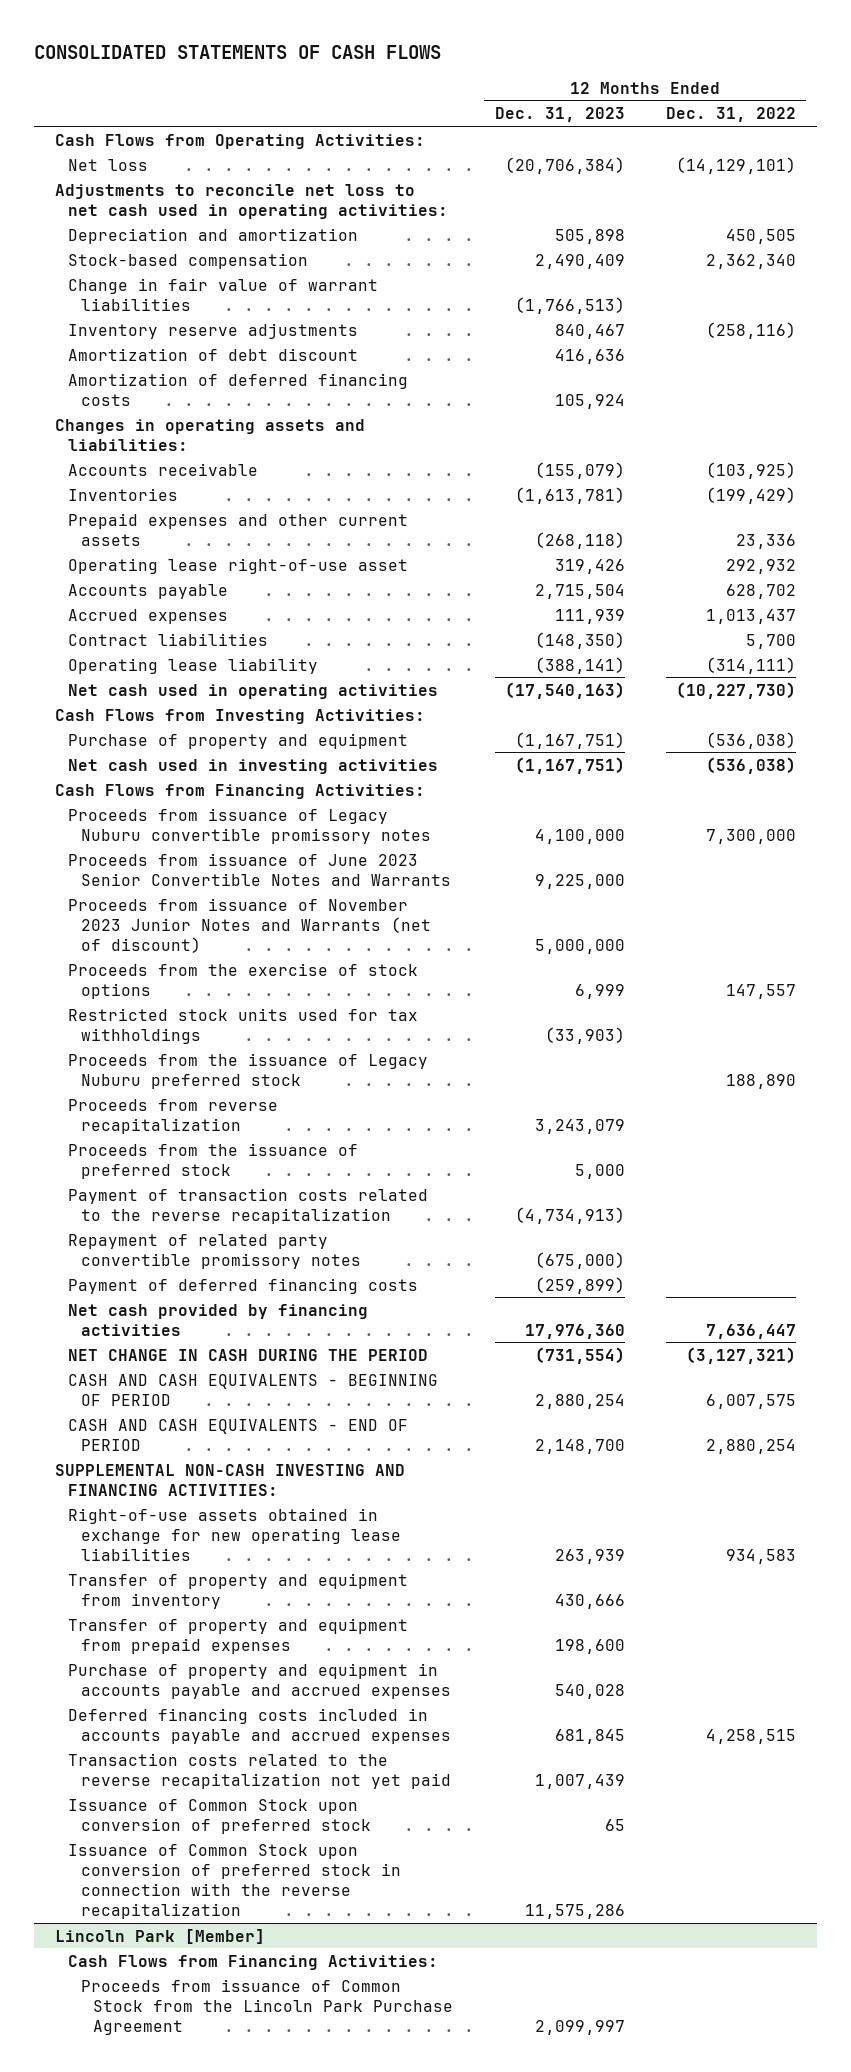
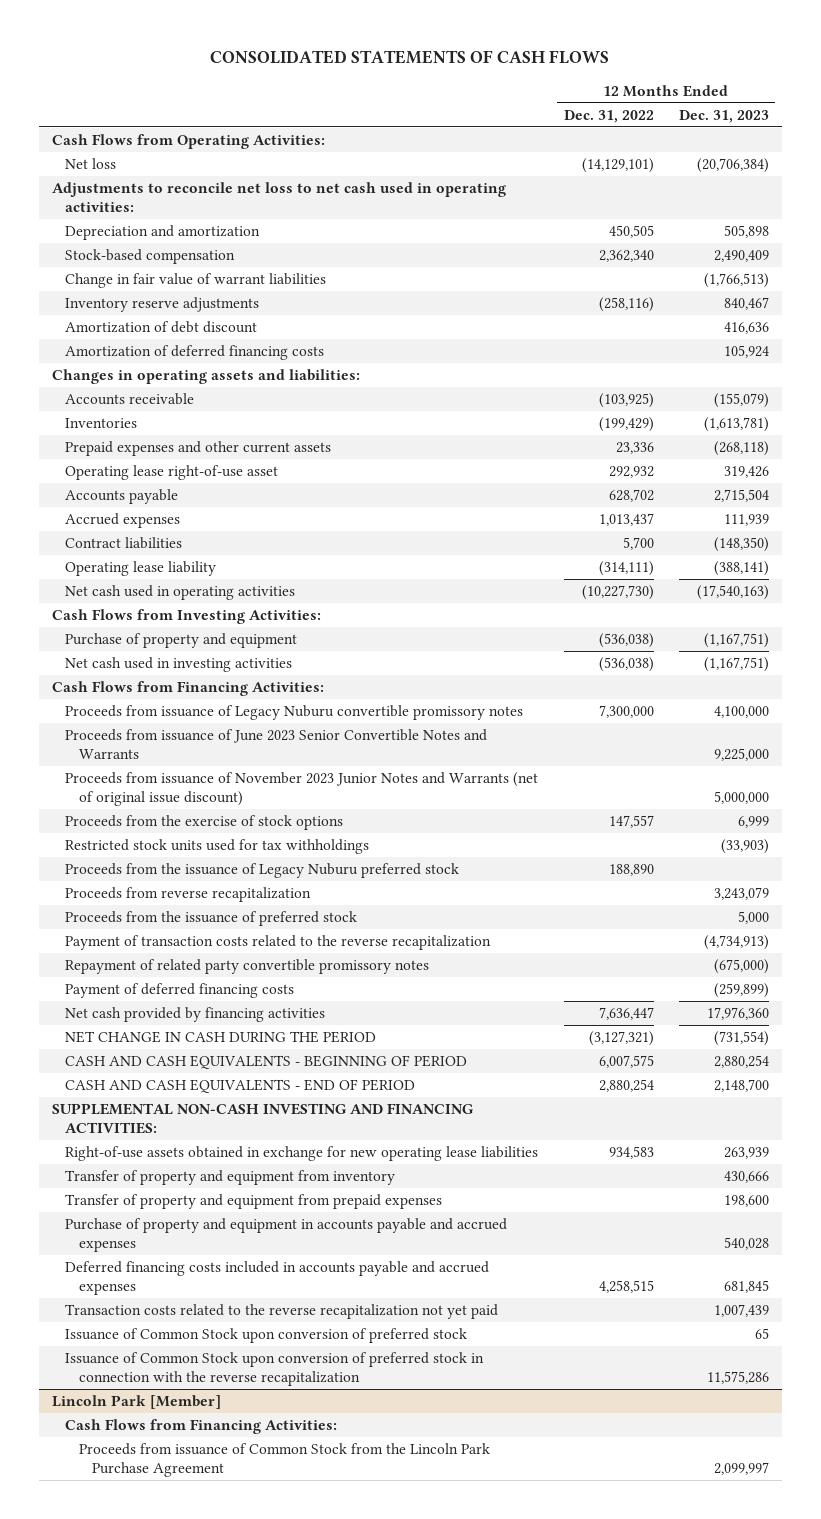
- | 12 Months Ended Dec. 31, 2023 | 12 Months Ended Dec. 31, 2022
+ | 12 Months Ended Dec. 31, 2022 | 12 Months Ended Dec. 31, 2023
- Proceeds from issuance of November 2023 Junior Notes and Warrants (net of discount) | 5,000,000 |
+ Proceeds from issuance of November 2023 Junior Notes and Warrants (net of original issue discount) | | 5,000,000

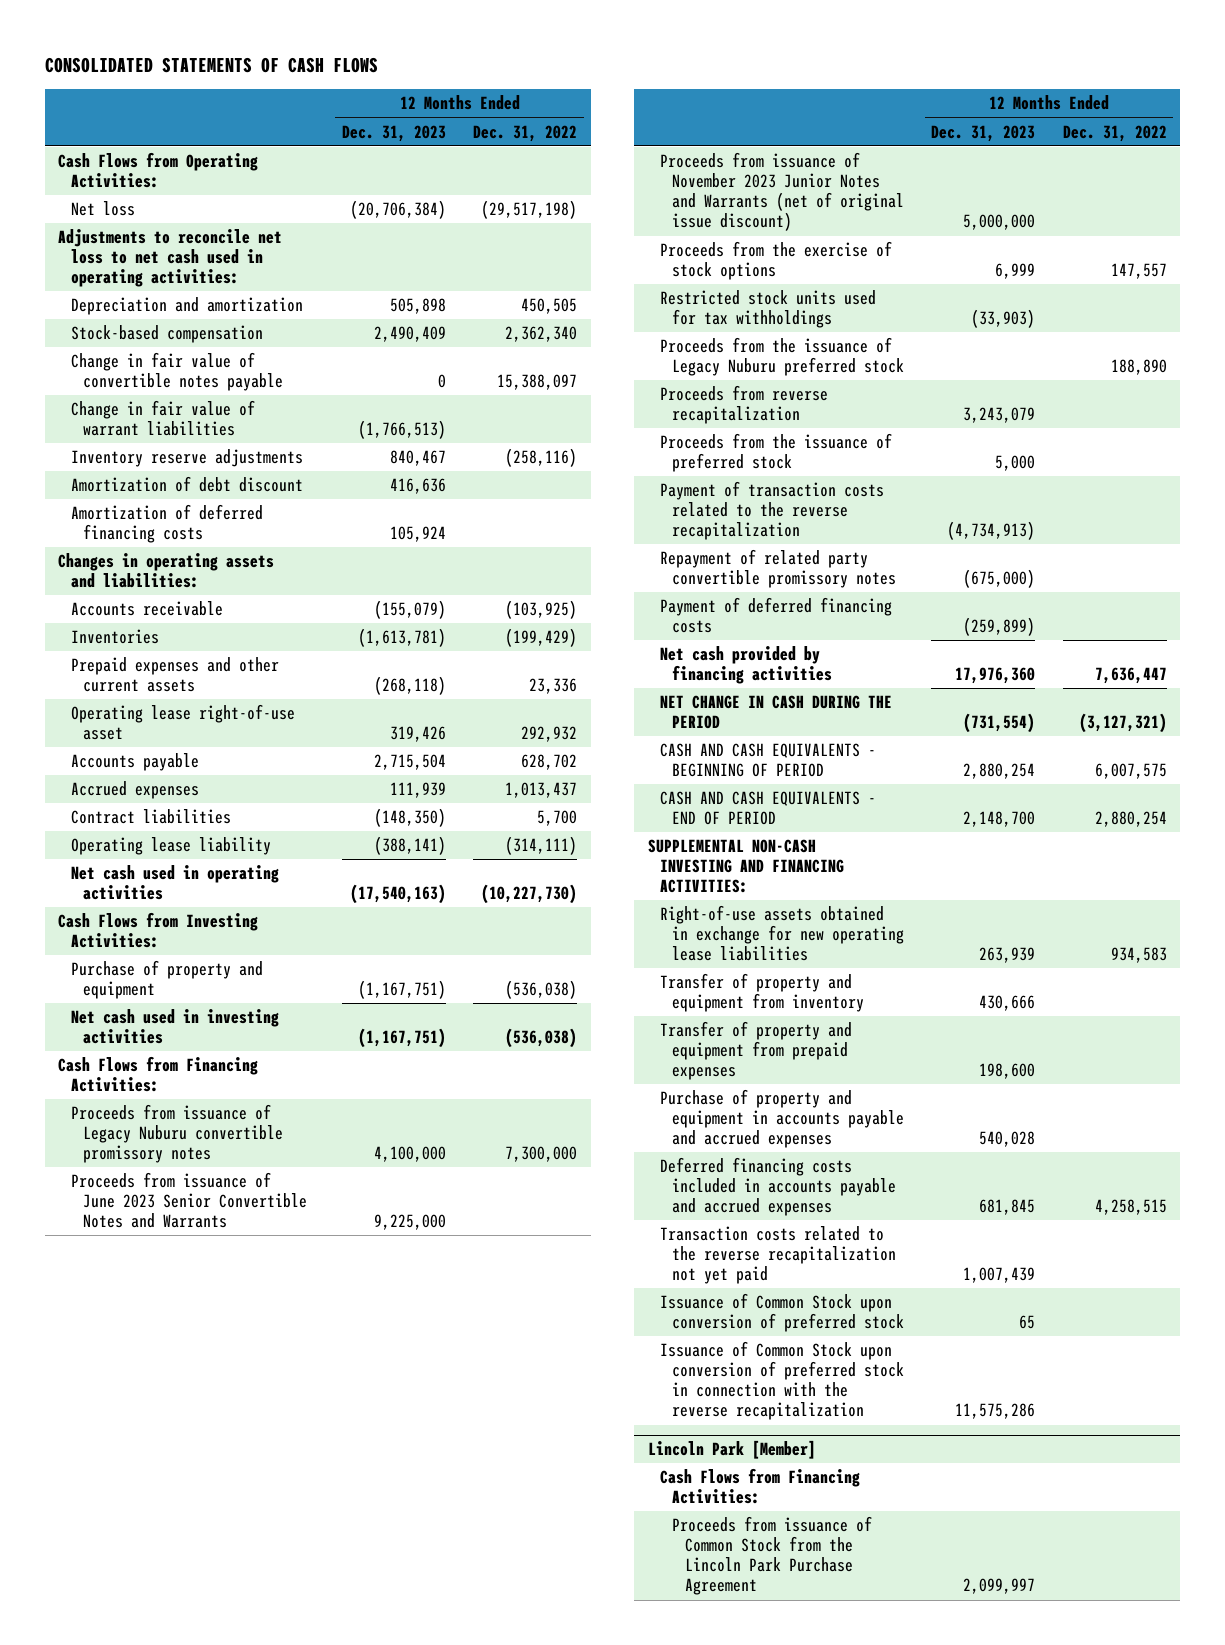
- | 12 Months Ended Dec. 31, 2022 | 12 Months Ended Dec. 31, 2023
+ | 12 Months Ended Dec. 31, 2023 | 12 Months Ended Dec. 31, 2022
- Net loss | (14,129,101) | (20,706,384)
+ Net loss | (20,706,384) | (29,517,198)
+ Change in fair value of convertible notes payable | 0 | 15,388,097

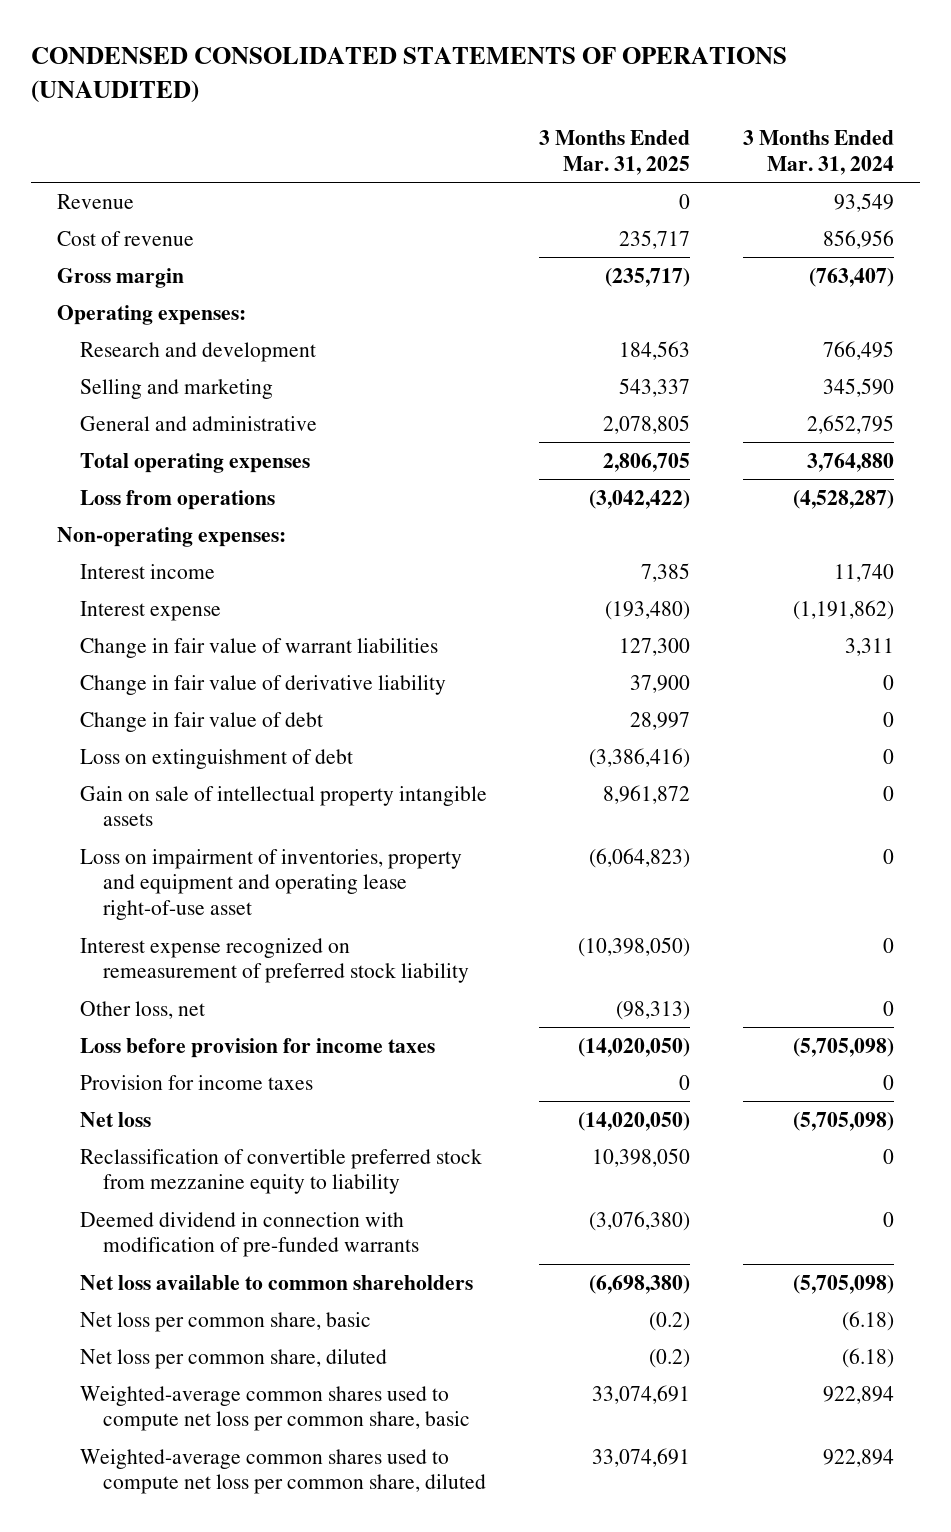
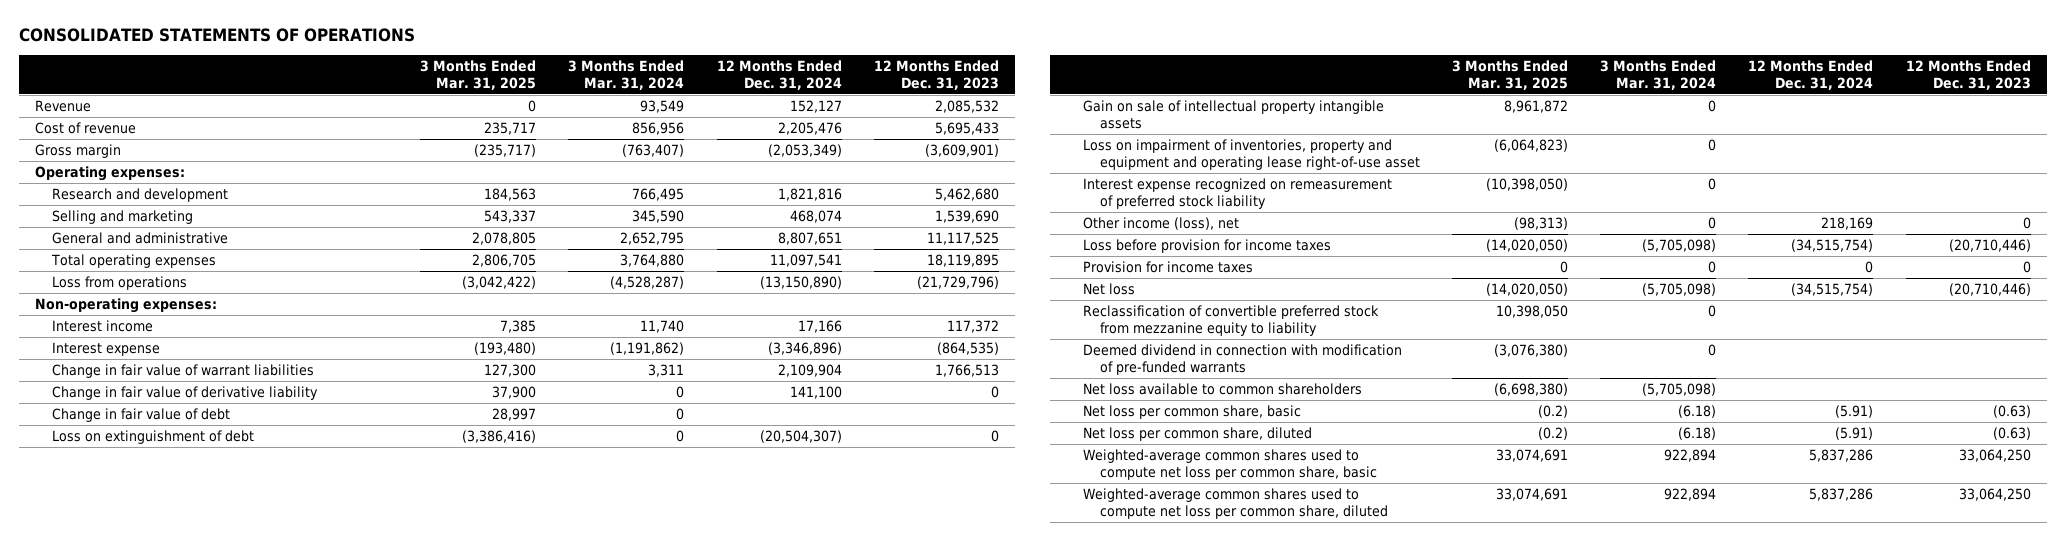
- CONDENSED CONSOLIDATED STATEMENTS OF OPERATIONS (UNAUDITED)
+ CONSOLIDATED STATEMENTS OF OPERATIONS
- | 3 Months Ended Mar. 31, 2025 | 3 Months Ended Mar. 31, 2024
+ | 3 Months Ended Mar. 31, 2025 | 3 Months Ended Mar. 31, 2024 | 12 Months Ended Dec. 31, 2024 | 12 Months Ended Dec. 31, 2023
- Other loss, net | (98,313) | 0
+ Other income (loss), net | (98,313) | 0 | 218,169 | 0

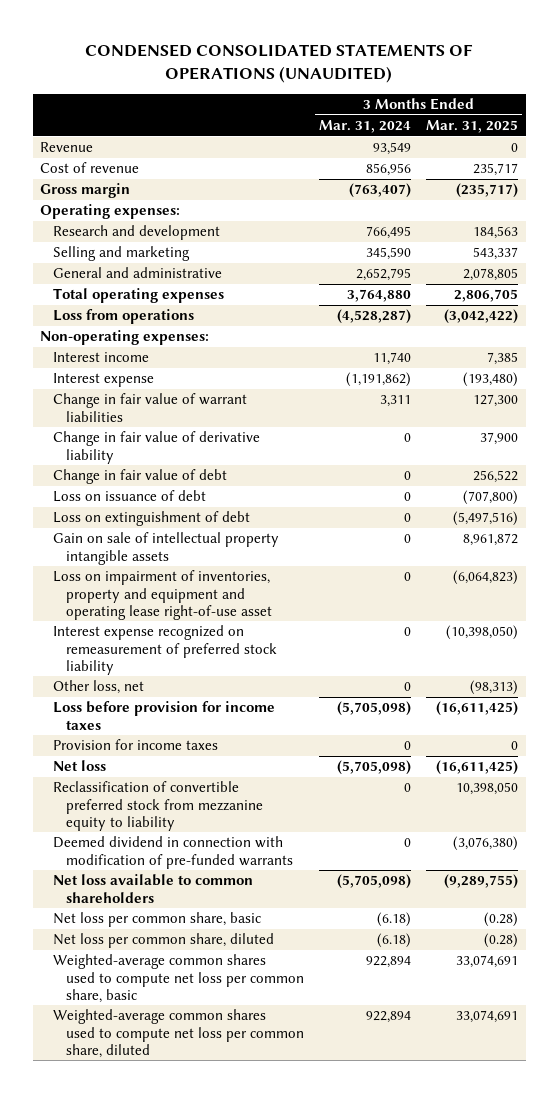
- CONSOLIDATED STATEMENTS OF OPERATIONS
+ CONDENSED CONSOLIDATED STATEMENTS OF OPERATIONS (UNAUDITED)
- | 3 Months Ended Mar. 31, 2025 | 3 Months Ended Mar. 31, 2024 | 12 Months Ended Dec. 31, 2024 | 12 Months Ended Dec. 31, 2023
+ | 3 Months Ended Mar. 31, 2024 | 3 Months Ended Mar. 31, 2025
- Change in fair value of debt | 28,997 | 0 | |
- Loss on extinguishment of debt | (3,386,416) | 0 | (20,504,307) | 0
+ Change in fair value of debt | 0 | 256,522
+ Loss on issuance of debt | 0 | (707,800)
+ Loss on extinguishment of debt | 0 | (5,497,516)
- Other income (loss), net | (98,313) | 0 | 218,169 | 0
- Loss before provision for income taxes | (14,020,050) | (5,705,098) | (34,515,754) | (20,710,446)
+ Other loss, net | 0 | (98,313)
+ Loss before provision for income taxes | (5,705,098) | (16,611,425)
- Net loss | (14,020,050) | (5,705,098) | (34,515,754) | (20,710,446)
+ Net loss | (5,705,098) | (16,611,425)
- Net loss available to common shareholders | (6,698,380) | (5,705,098) | |
- Net loss per common share, basic | (0.2) | (6.18) | (5.91) | (0.63)
- Net loss per common share, diluted | (0.2) | (6.18) | (5.91) | (0.63)
+ Net loss available to common shareholders | (5,705,098) | (9,289,755)
+ Net loss per common share, basic | (6.18) | (0.28)
+ Net loss per common share, diluted | (6.18) | (0.28)

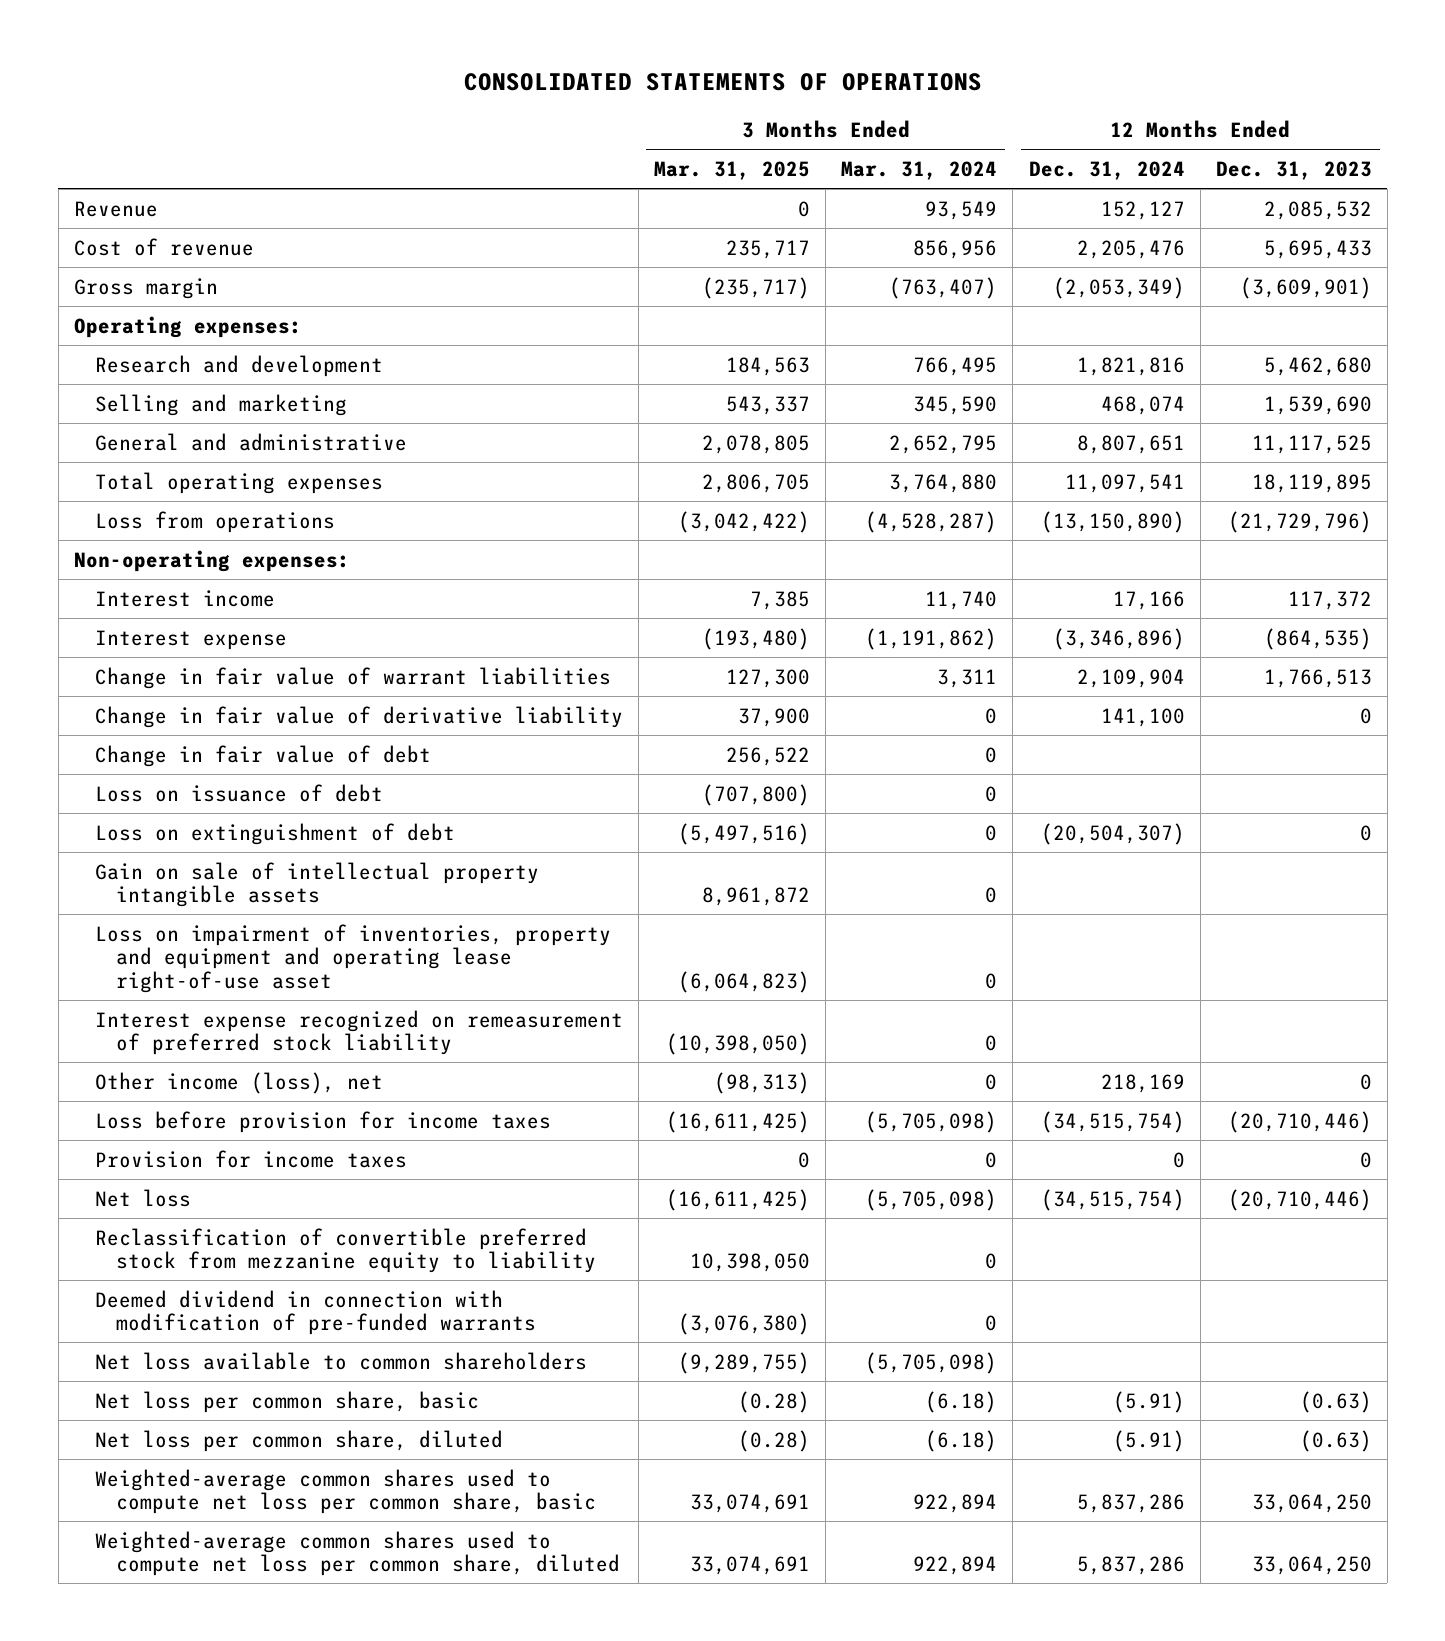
- CONDENSED CONSOLIDATED STATEMENTS OF OPERATIONS (UNAUDITED)
+ CONSOLIDATED STATEMENTS OF OPERATIONS
- | 3 Months Ended Mar. 31, 2024 | 3 Months Ended Mar. 31, 2025
+ | 3 Months Ended Mar. 31, 2025 | 3 Months Ended Mar. 31, 2024 | 12 Months Ended Dec. 31, 2024 | 12 Months Ended Dec. 31, 2023
- Other loss, net | 0 | (98,313)
+ Other income (loss), net | (98,313) | 0 | 218,169 | 0

